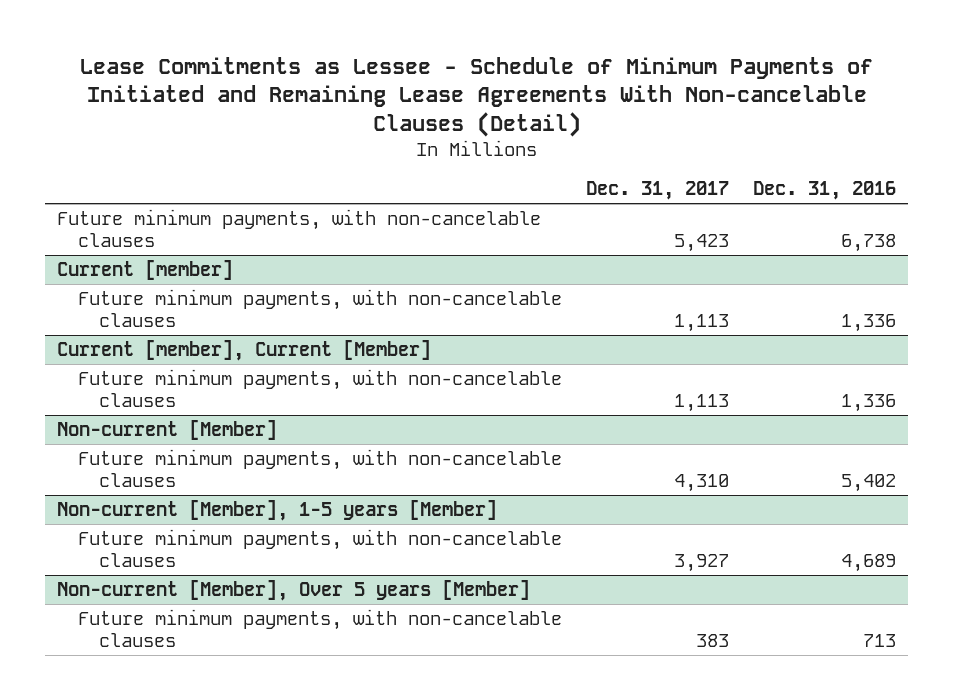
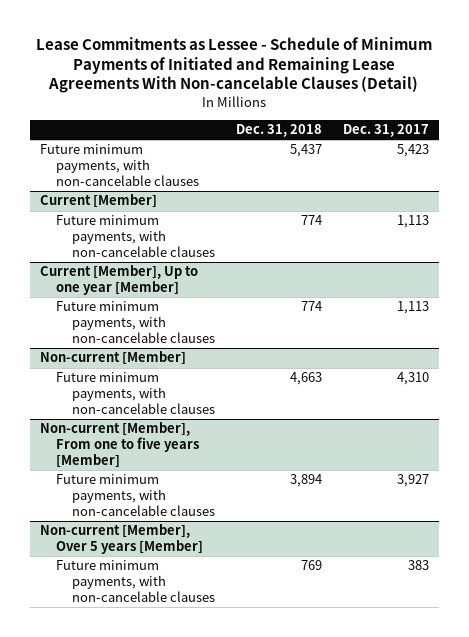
- | Dec. 31, 2017 | Dec. 31, 2016
+ | Dec. 31, 2018 | Dec. 31, 2017
- Current [member]
+ Current [Member]
- Current [member], Current [Member]
+ Current [Member], Up to one year [Member]
- Non-current [Member], 1-5 years [Member]
+ Non-current [Member], From one to five years [Member]

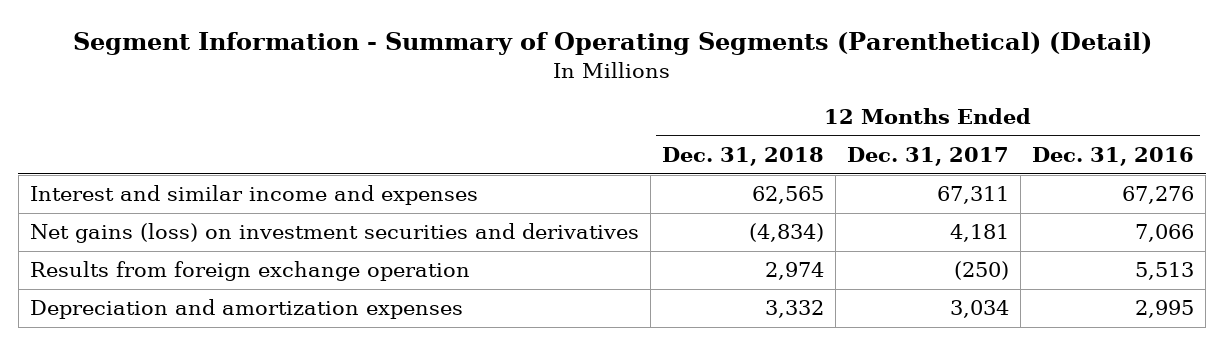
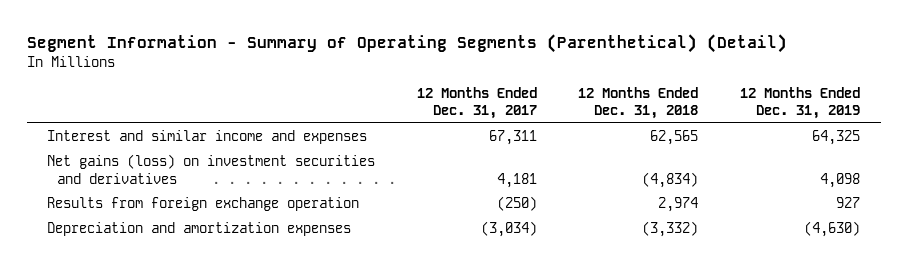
- | 12 Months Ended Dec. 31, 2018 | 12 Months Ended Dec. 31, 2017 | 12 Months Ended Dec. 31, 2016
+ | 12 Months Ended Dec. 31, 2017 | 12 Months Ended Dec. 31, 2018 | 12 Months Ended Dec. 31, 2019
- Depreciation and amortization expenses | 3,332 | 3,034 | 2,995
+ Depreciation and amortization expenses | (3,034) | (3,332) | (4,630)

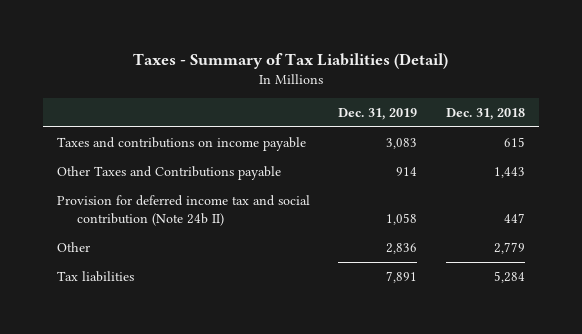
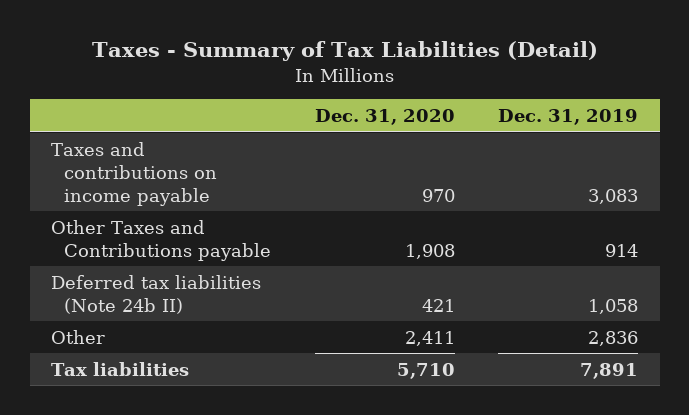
- | Dec. 31, 2019 | Dec. 31, 2018
+ | Dec. 31, 2020 | Dec. 31, 2019
- Provision for deferred income tax and social contribution (Note 24b II) | 1,058 | 447
+ Deferred tax liabilities (Note 24b II) | 421 | 1,058

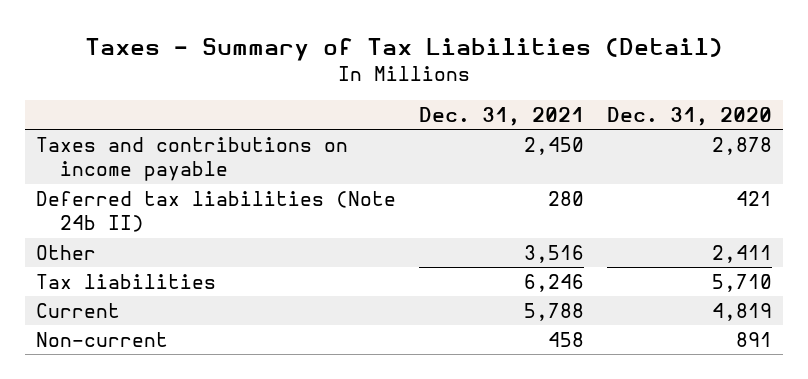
- | Dec. 31, 2020 | Dec. 31, 2019
+ | Dec. 31, 2021 | Dec. 31, 2020
- Taxes and contributions on income payable | 970 | 3,083
- Other Taxes and Contributions payable | 1,908 | 914
+ Taxes and contributions on income payable | 2,450 | 2,878
+ Current | 5,788 | 4,819
+ Non-current | 458 | 891

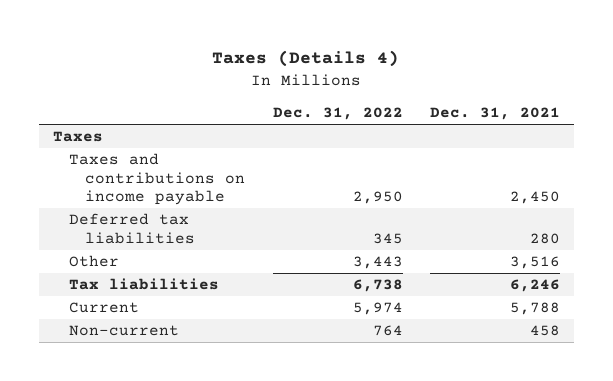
- Taxes - Summary of Tax Liabilities (Detail)
+ Taxes (Details 4)
- | Dec. 31, 2021 | Dec. 31, 2020
+ | Dec. 31, 2022 | Dec. 31, 2021
+ Taxes
- Deferred tax liabilities (Note 24b II) | 280 | 421
+ Deferred tax liabilities | 345 | 280

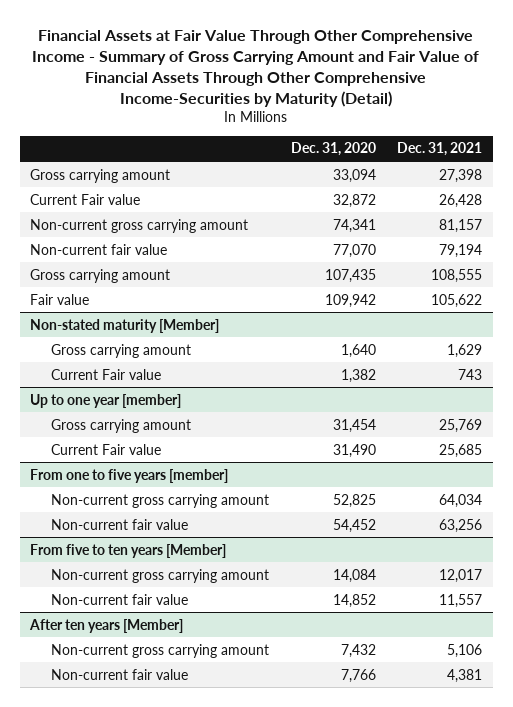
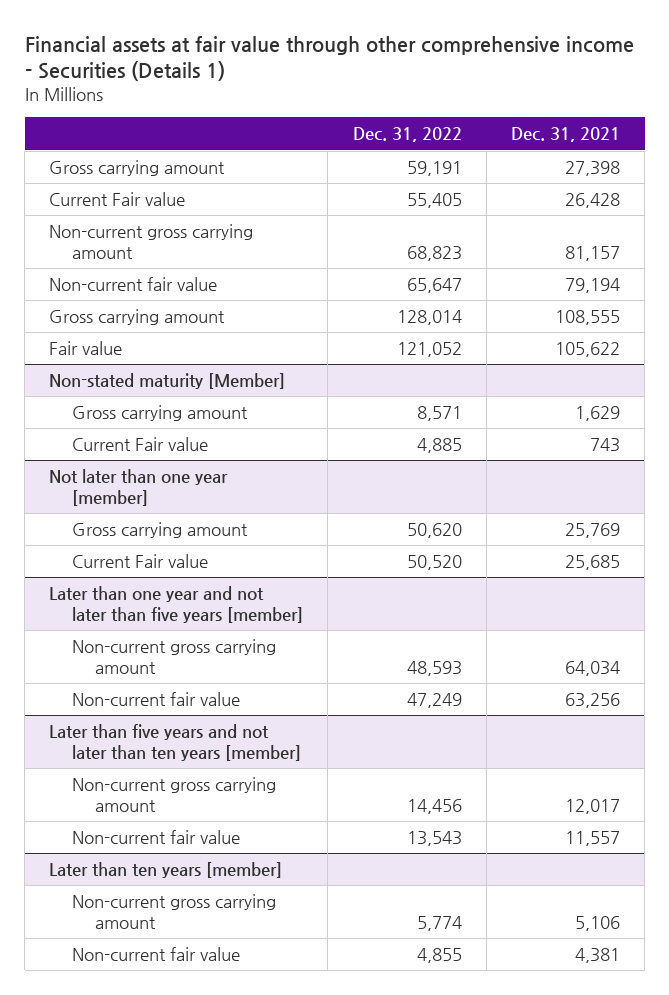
- Financial Assets at Fair Value Through Other Comprehensive Income - Summary of Gross Carrying Amount and Fair Value of Financial Assets Through Other Comprehensive Income-Securities by Maturity (Detail)
+ Financial assets at fair value through other comprehensive income - Securities (Details 1)
- | Dec. 31, 2020 | Dec. 31, 2021
+ | Dec. 31, 2022 | Dec. 31, 2021
- Up to one year [member]
+ Not later than one year [member]
- From one to five years [member]
+ Later than one year and not later than five years [member]
- From five to ten years [Member]
+ Later than five years and not later than ten years [member]
- After ten years [Member]
+ Later than ten years [member]

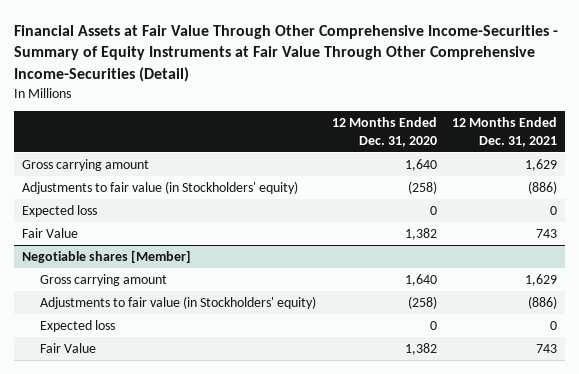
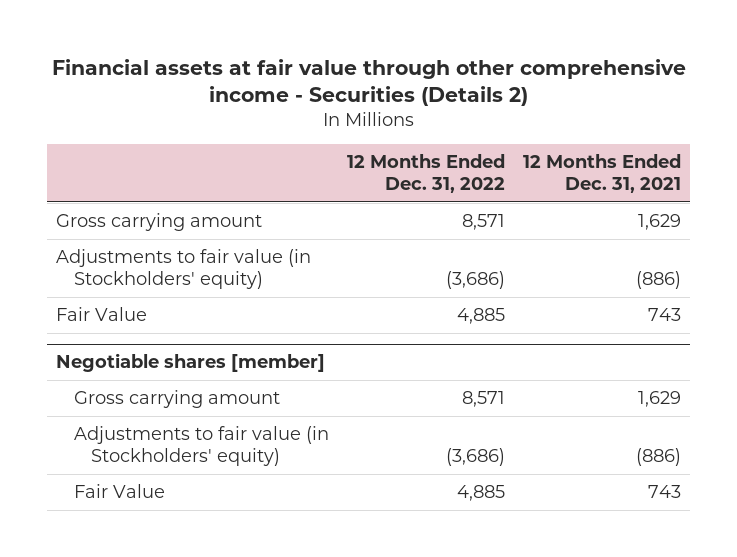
- Financial Assets at Fair Value Through Other Comprehensive Income-Securities - Summary of Equity Instruments at Fair Value Through Other Comprehensive Income-Securities (Detail)
+ Financial assets at fair value through other comprehensive income - Securities (Details 2)
- | 12 Months Ended Dec. 31, 2020 | 12 Months Ended Dec. 31, 2021
+ | 12 Months Ended Dec. 31, 2022 | 12 Months Ended Dec. 31, 2021
- Expected loss | 0 | 0
- Negotiable shares [Member]
+ Negotiable shares [member]
- Expected loss | 0 | 0

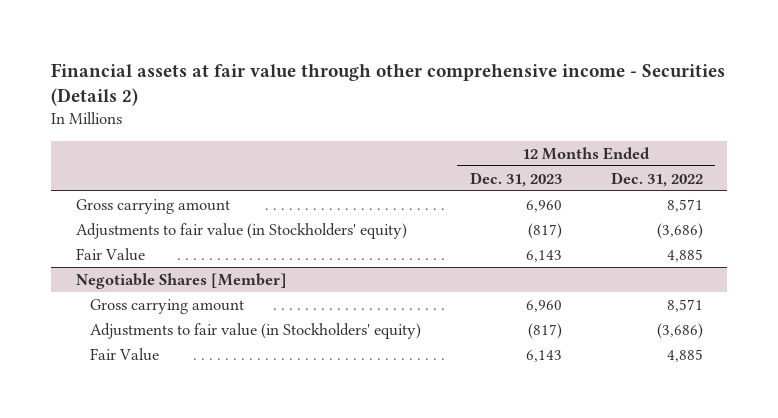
- | 12 Months Ended Dec. 31, 2022 | 12 Months Ended Dec. 31, 2021
+ | 12 Months Ended Dec. 31, 2023 | 12 Months Ended Dec. 31, 2022
- Negotiable shares [member]
+ Negotiable Shares [Member]

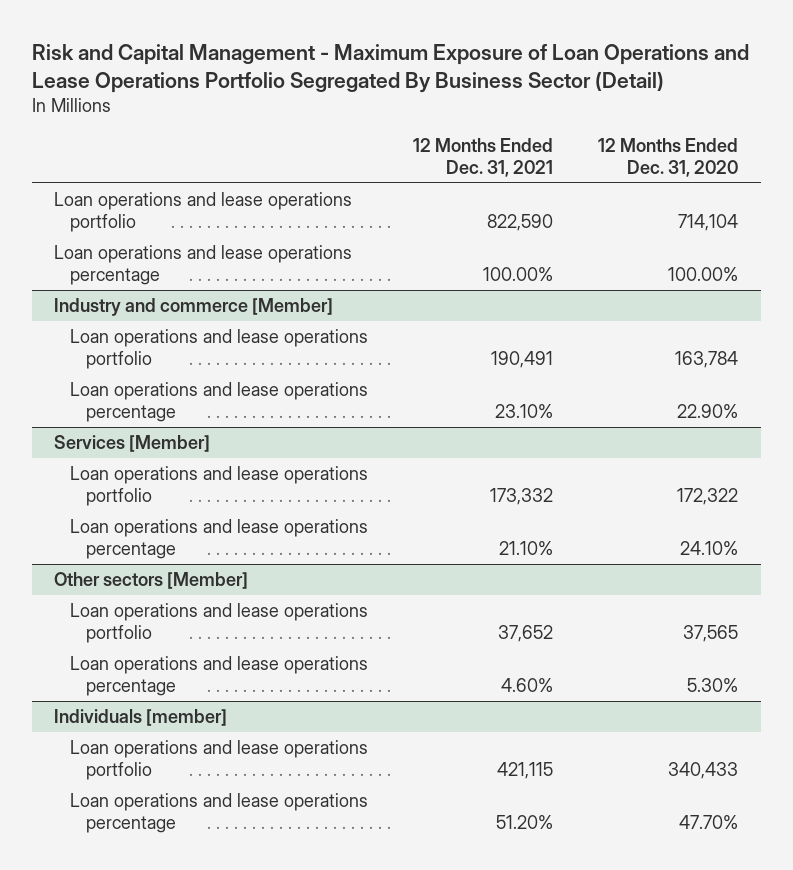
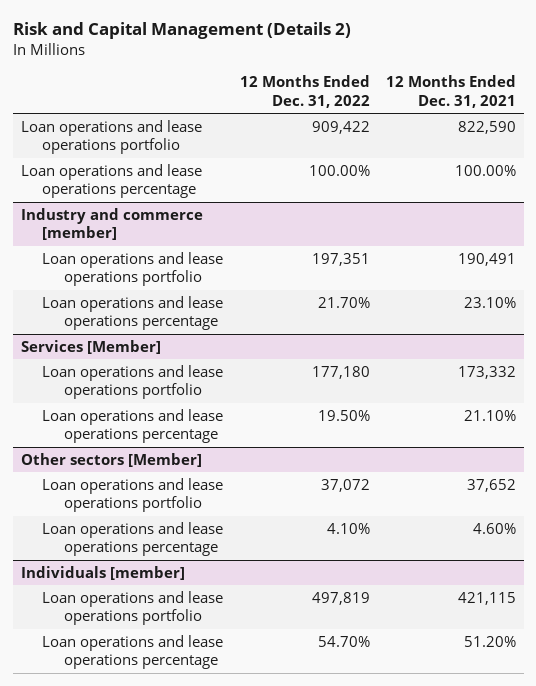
- Risk and Capital Management - Maximum Exposure of Loan Operations and Lease Operations Portfolio Segregated By Business Sector (Detail)
+ Risk and Capital Management (Details 2)
- | 12 Months Ended Dec. 31, 2021 | 12 Months Ended Dec. 31, 2020
+ | 12 Months Ended Dec. 31, 2022 | 12 Months Ended Dec. 31, 2021
- Industry and commerce [Member]
+ Industry and commerce [member]

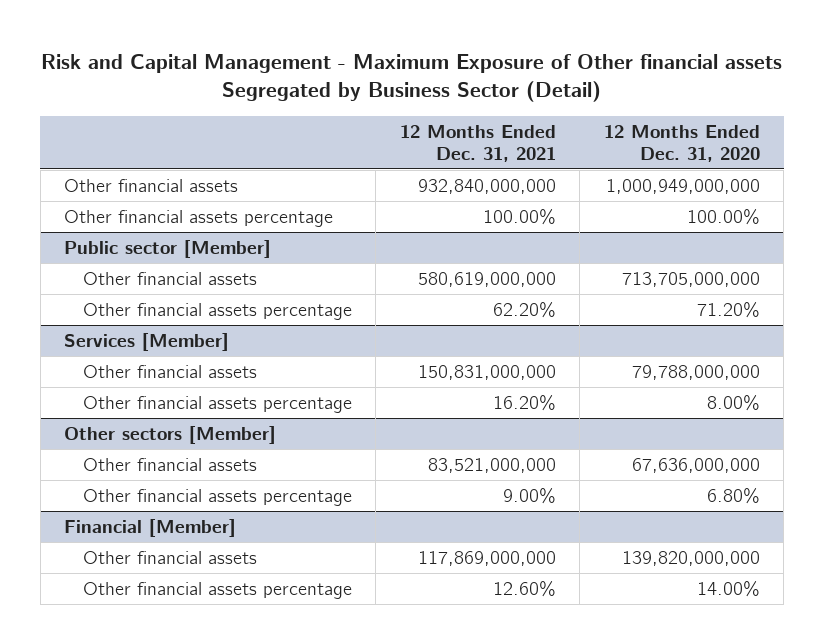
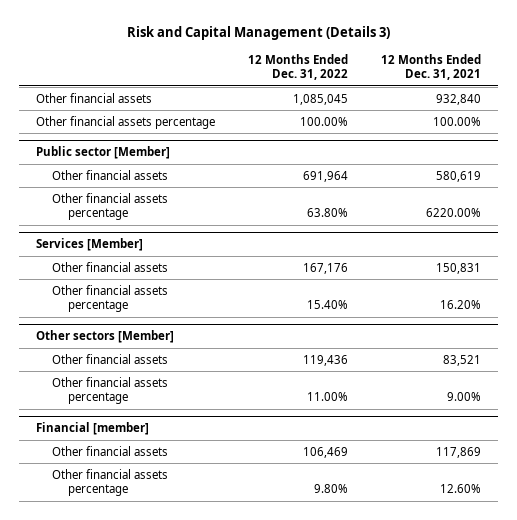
- Risk and Capital Management - Maximum Exposure of Other financial assets Segregated by Business Sector (Detail)
+ Risk and Capital Management (Details 3)
- | 12 Months Ended Dec. 31, 2021 | 12 Months Ended Dec. 31, 2020
+ | 12 Months Ended Dec. 31, 2022 | 12 Months Ended Dec. 31, 2021
- Other financial assets | 932,840,000,000 | 1,000,949,000,000
+ Other financial assets | 1,085,045 | 932,840
@ Public sector [Member]
- Other financial assets | 580,619,000,000 | 713,705,000,000
- Other financial assets percentage | 62.20% | 71.20%
+ Other financial assets | 691,964 | 580,619
+ Other financial assets percentage | 63.80% | 6220.00%
@ Services [Member]
- Other financial assets | 150,831,000,000 | 79,788,000,000
+ Other financial assets | 167,176 | 150,831
@ Other sectors [Member]
- Other financial assets | 83,521,000,000 | 67,636,000,000
+ Other financial assets | 119,436 | 83,521
- Financial [Member]
- Other financial assets | 117,869,000,000 | 139,820,000,000
+ Financial [member]
+ Other financial assets | 106,469 | 117,869

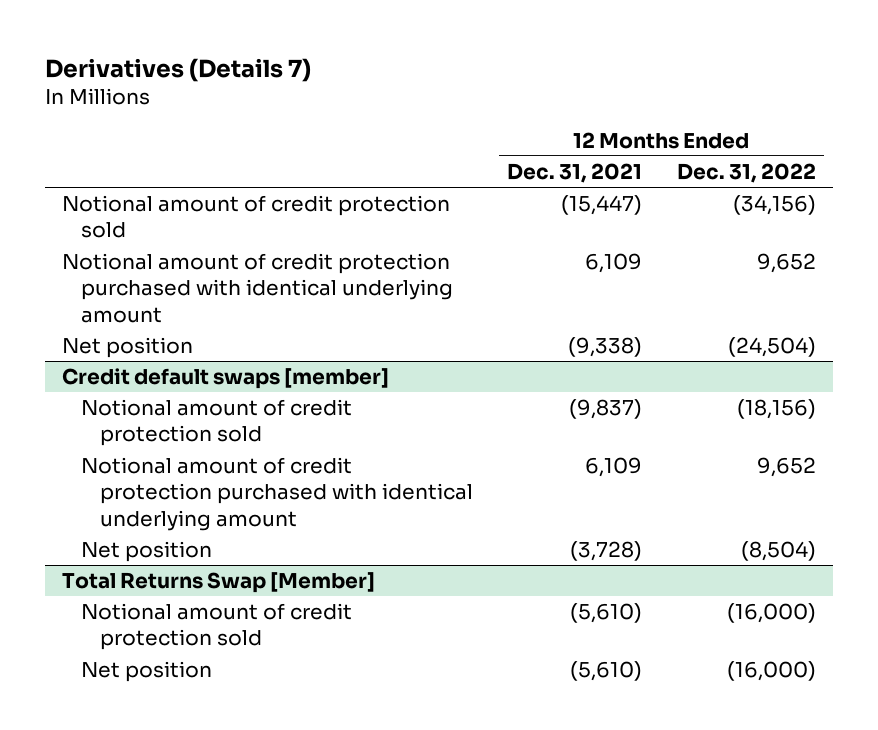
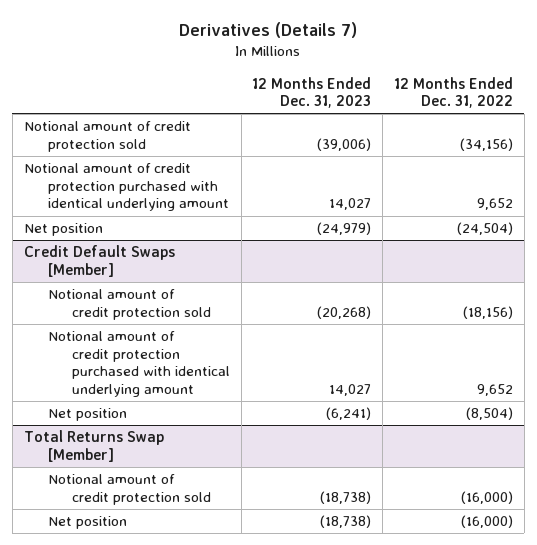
- | 12 Months Ended Dec. 31, 2021 | 12 Months Ended Dec. 31, 2022
+ | 12 Months Ended Dec. 31, 2023 | 12 Months Ended Dec. 31, 2022
- Credit default swaps [member]
+ Credit Default Swaps [Member]

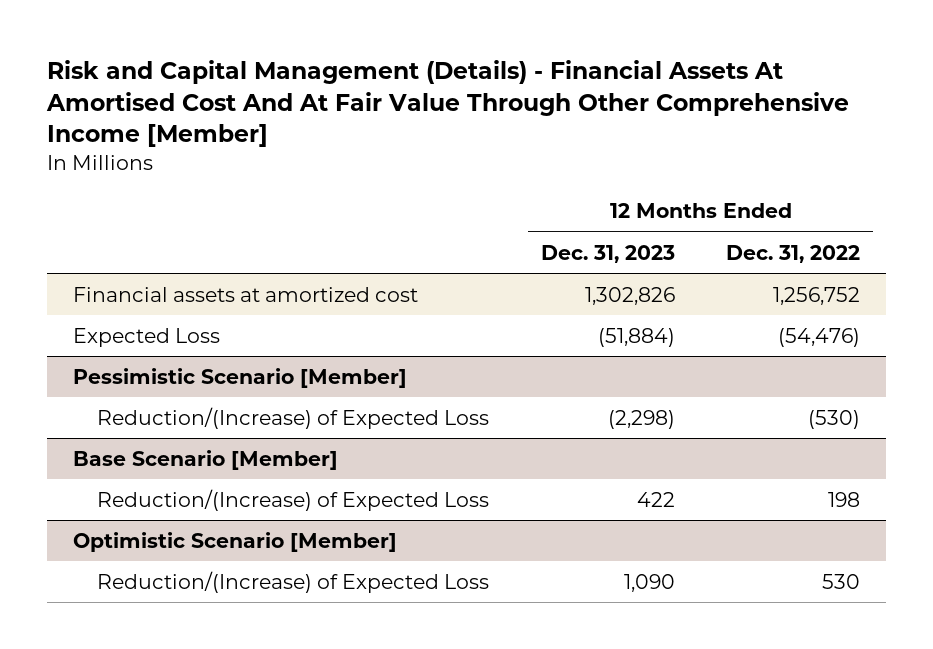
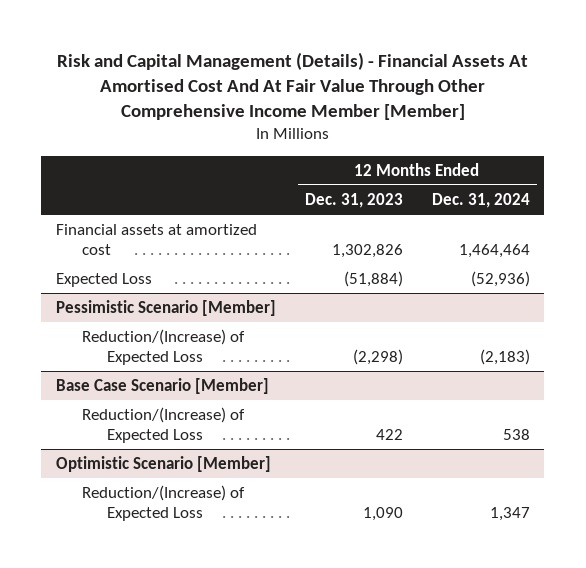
- Risk and Capital Management (Details) - Financial Assets At Amortised Cost And At Fair Value Through Other Comprehensive Income [Member]
+ Risk and Capital Management (Details) - Financial Assets At Amortised Cost And At Fair Value Through Other Comprehensive Income Member [Member]
- | 12 Months Ended Dec. 31, 2023 | 12 Months Ended Dec. 31, 2022
+ | 12 Months Ended Dec. 31, 2023 | 12 Months Ended Dec. 31, 2024
- Base Scenario [Member]
+ Base Case Scenario [Member]

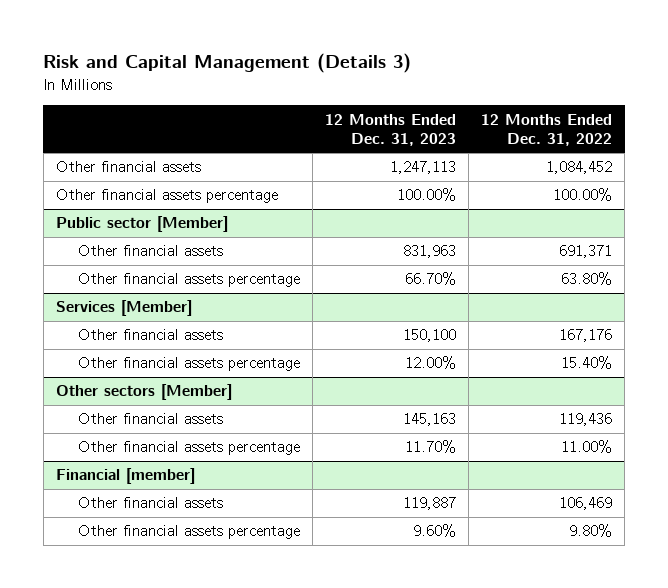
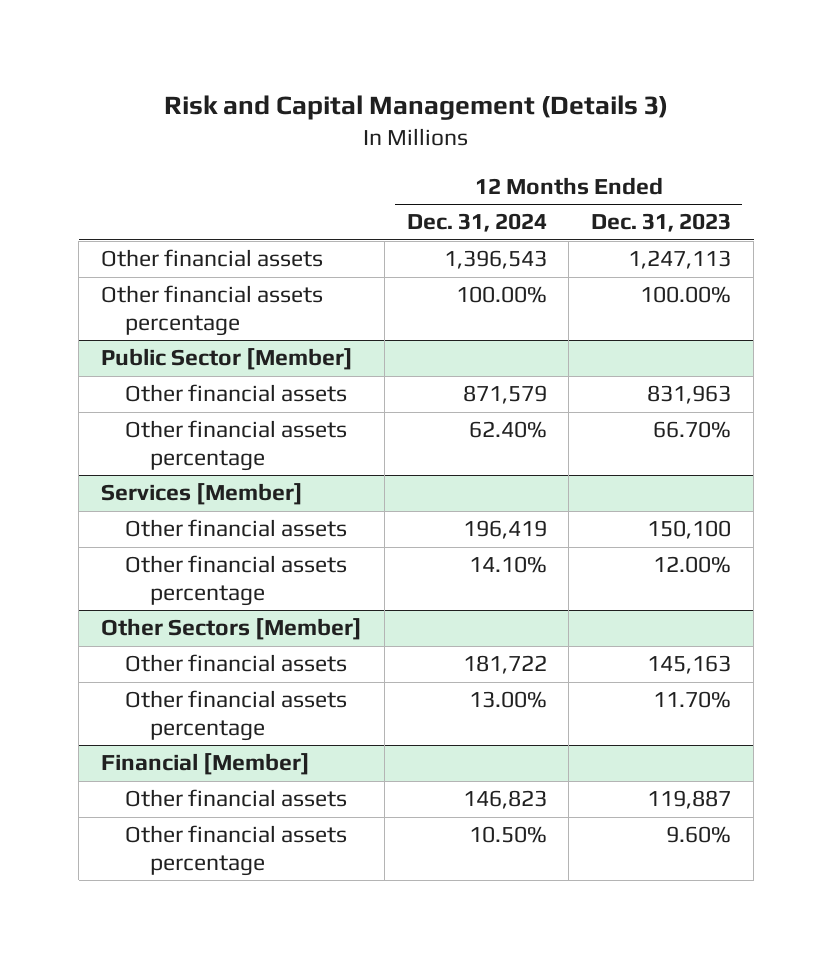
- | 12 Months Ended Dec. 31, 2023 | 12 Months Ended Dec. 31, 2022
+ | 12 Months Ended Dec. 31, 2024 | 12 Months Ended Dec. 31, 2023
- Public sector [Member]
+ Public Sector [Member]
- Other sectors [Member]
+ Other Sectors [Member]
- Financial [member]
+ Financial [Member]

